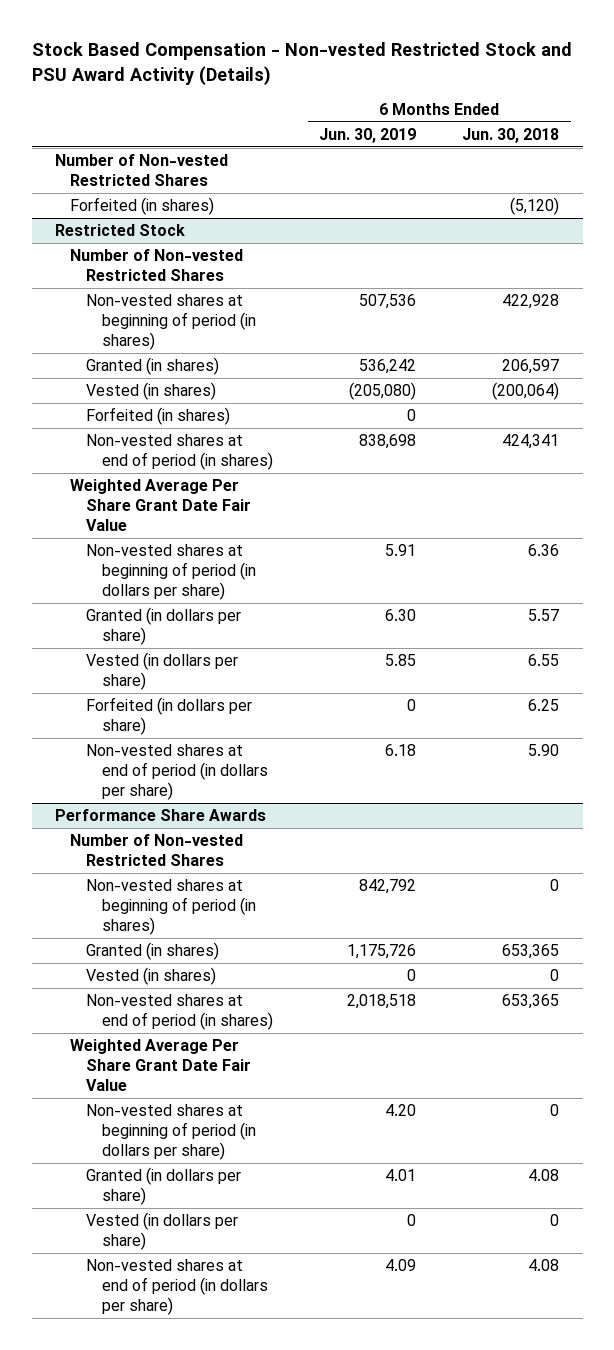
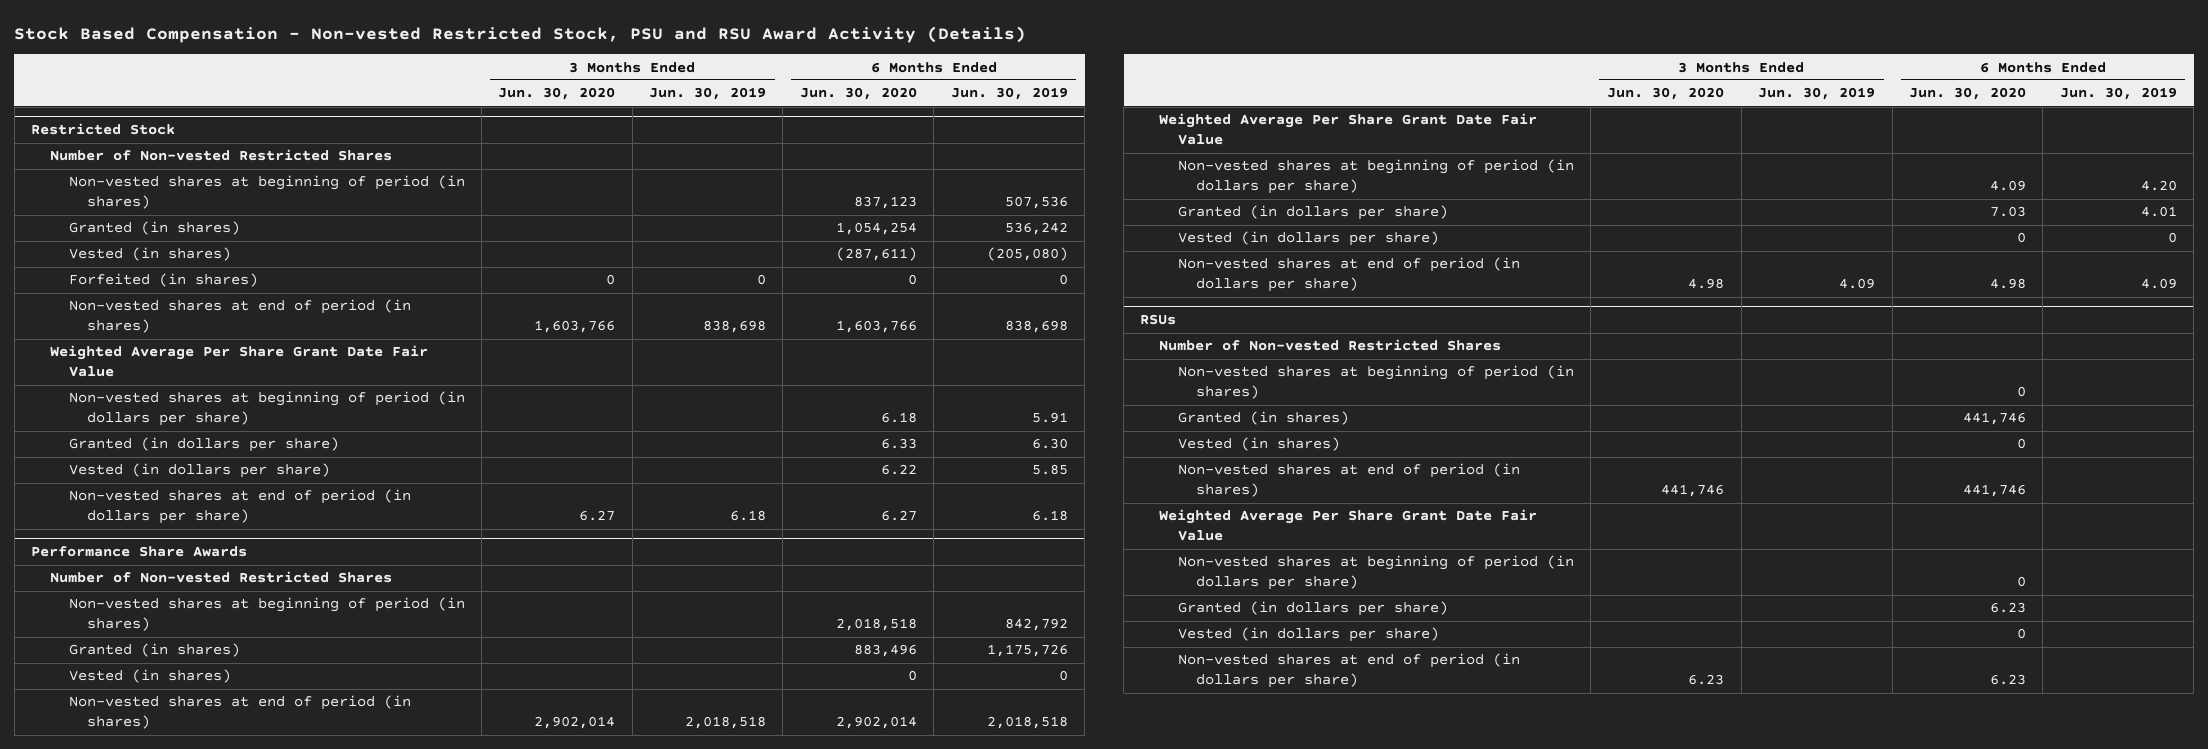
- Stock Based Compensation - Non-vested Restricted Stock and PSU Award Activity (Details)
+ Stock Based Compensation - Non-vested Restricted Stock, PSU and RSU Award Activity (Details)
- | 6 Months Ended Jun. 30, 2019 | 6 Months Ended Jun. 30, 2018
+ | 3 Months Ended Jun. 30, 2020 | 3 Months Ended Jun. 30, 2019 | 6 Months Ended Jun. 30, 2020 | 6 Months Ended Jun. 30, 2019
- Number of Non-vested Restricted Shares
- Forfeited (in shares) | | (5,120)
@ Restricted Stock
- Forfeited (in dollars per share) | 0 | 6.25
+ RSUs
+ Number of Non-vested Restricted Shares
+ Non-vested shares at beginning of period (in shares) | | | 0 |
+ Granted (in shares) | | | 441,746 |
+ Vested (in shares) | | | 0 |
+ Non-vested shares at end of period (in shares) | 441,746 | | 441,746 |
+ Weighted Average Per Share Grant Date Fair Value
+ Non-vested shares at beginning of period (in dollars per share) | | | 0 |
+ Granted (in dollars per share) | | | 6.23 |
+ Vested (in dollars per share) | | | 0 |
+ Non-vested shares at end of period (in dollars per share) | 6.23 | | 6.23 |

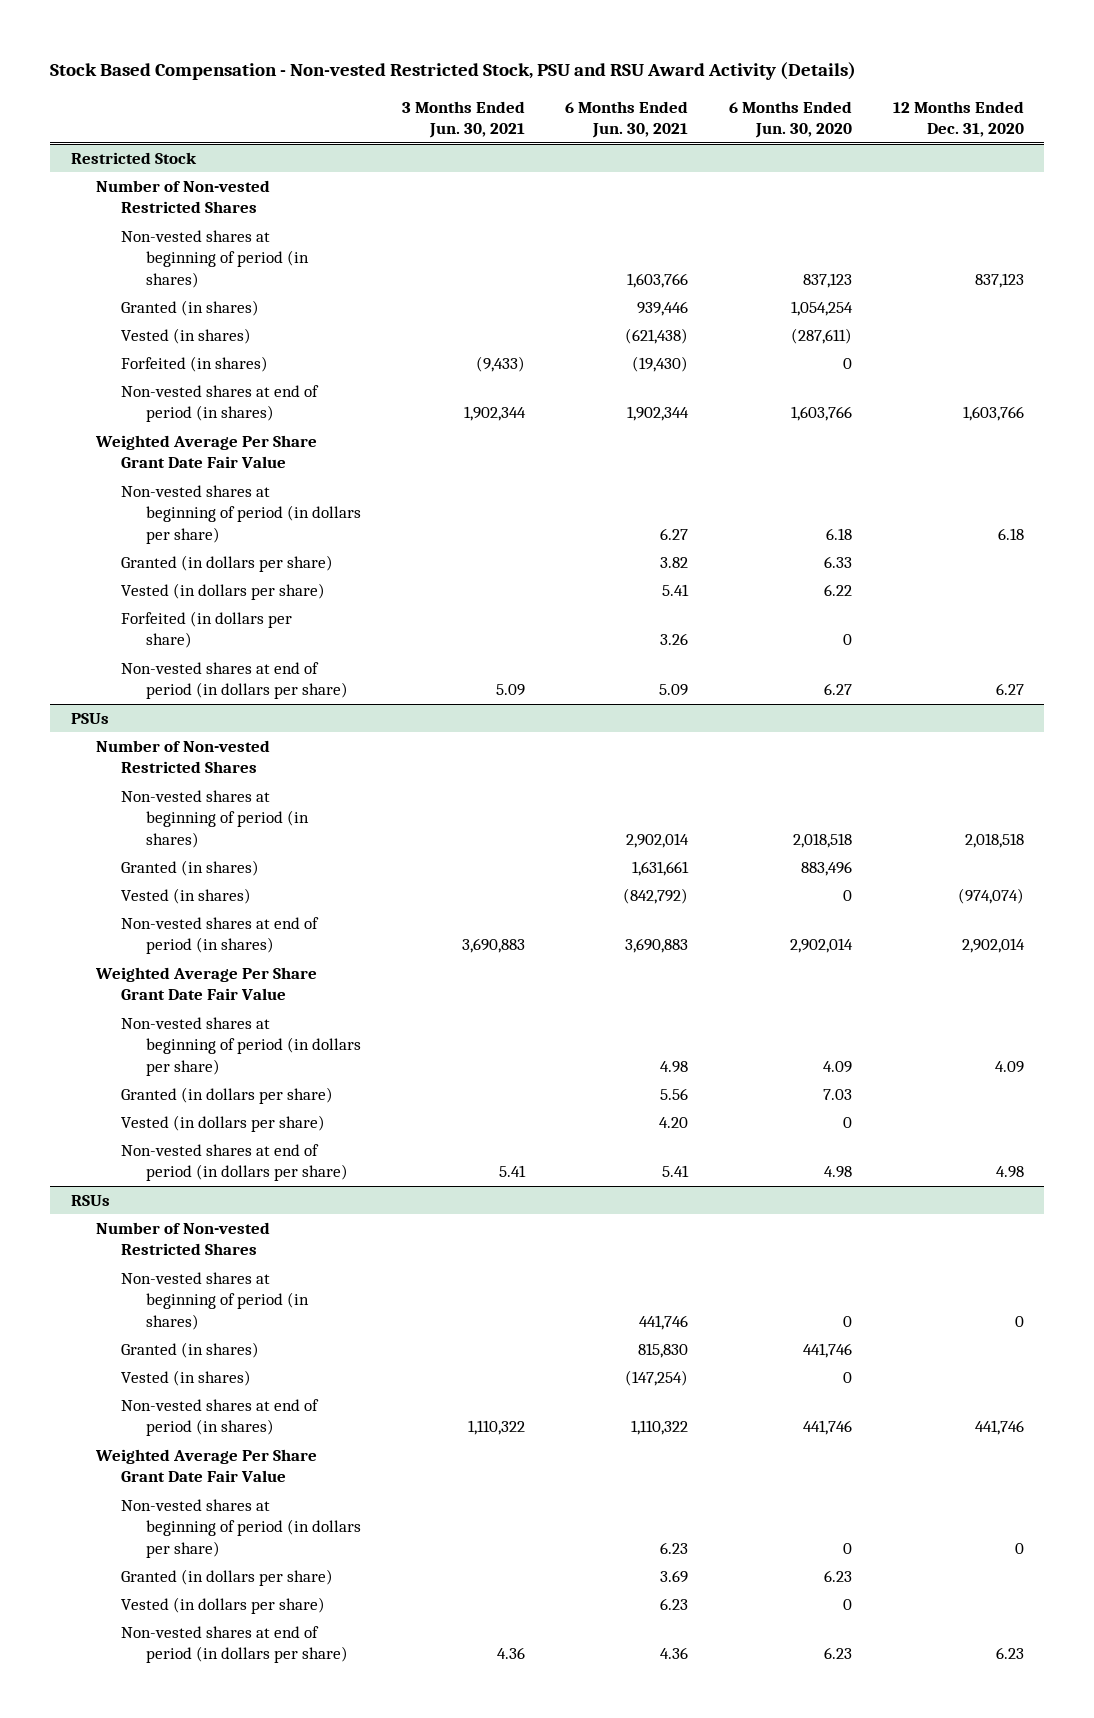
- | 3 Months Ended Jun. 30, 2020 | 3 Months Ended Jun. 30, 2019 | 6 Months Ended Jun. 30, 2020 | 6 Months Ended Jun. 30, 2019
+ | 3 Months Ended Jun. 30, 2021 | 6 Months Ended Jun. 30, 2021 | 6 Months Ended Jun. 30, 2020 | 12 Months Ended Dec. 31, 2020
@ Restricted Stock
+ Forfeited (in dollars per share) | | 3.26 | 0 |
- Performance Share Awards
+ PSUs

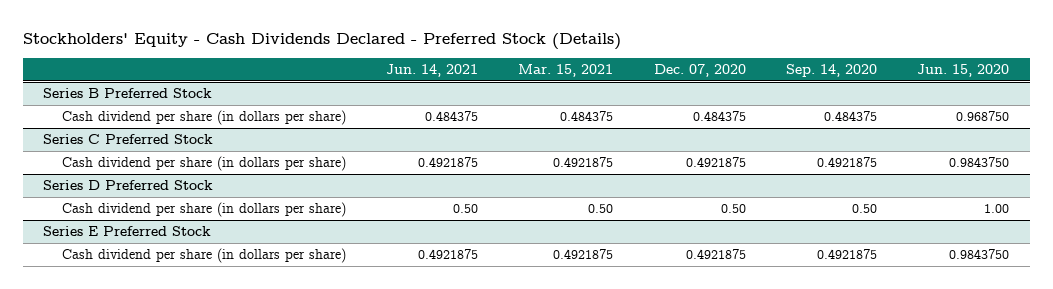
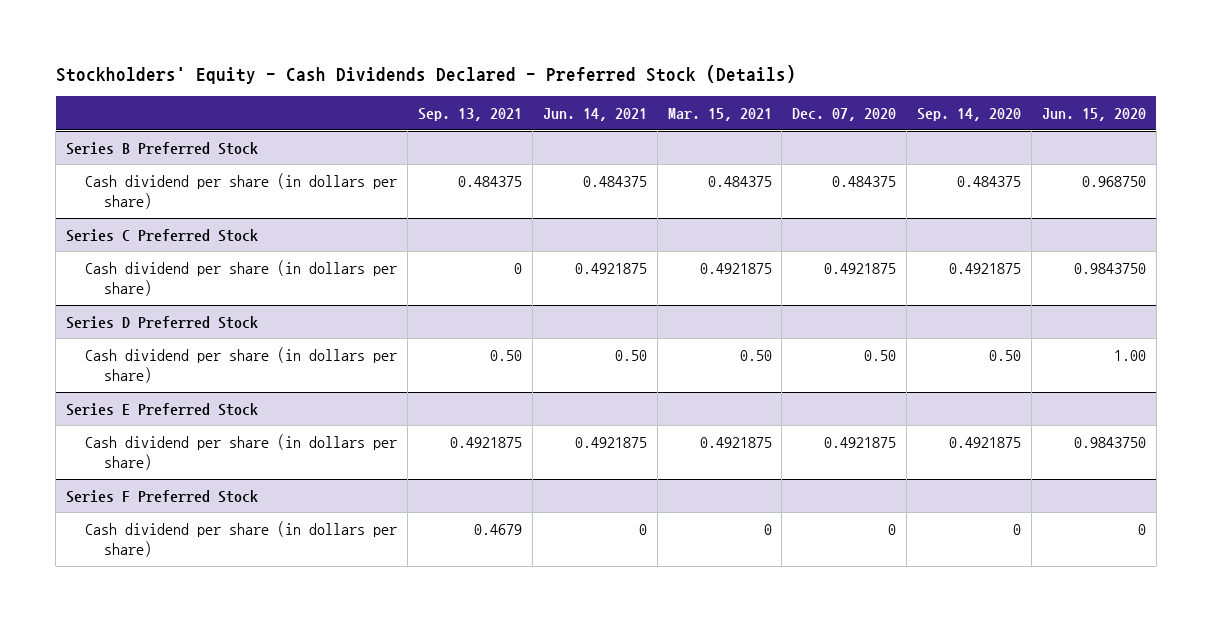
- | Jun. 14, 2021 | Mar. 15, 2021 | Dec. 07, 2020 | Sep. 14, 2020 | Jun. 15, 2020
+ | Sep. 13, 2021 | Jun. 14, 2021 | Mar. 15, 2021 | Dec. 07, 2020 | Sep. 14, 2020 | Jun. 15, 2020
+ Series F Preferred Stock
+ Cash dividend per share (in dollars per share) | 0.4679 | 0 | 0 | 0 | 0 | 0

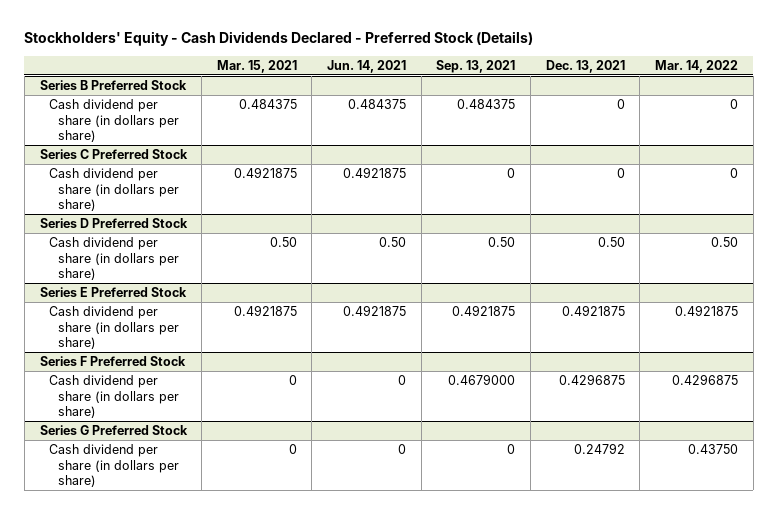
- | Sep. 13, 2021 | Jun. 14, 2021 | Mar. 15, 2021 | Dec. 07, 2020 | Sep. 14, 2020 | Jun. 15, 2020
+ | Mar. 15, 2021 | Jun. 14, 2021 | Sep. 13, 2021 | Dec. 13, 2021 | Mar. 14, 2022
@ Series F Preferred Stock
- Cash dividend per share (in dollars per share) | 0.4679 | 0 | 0 | 0 | 0 | 0
+ Cash dividend per share (in dollars per share) | 0 | 0 | 0.4679000 | 0.4296875 | 0.4296875
+ Series G Preferred Stock
+ Cash dividend per share (in dollars per share) | 0 | 0 | 0 | 0.24792 | 0.43750

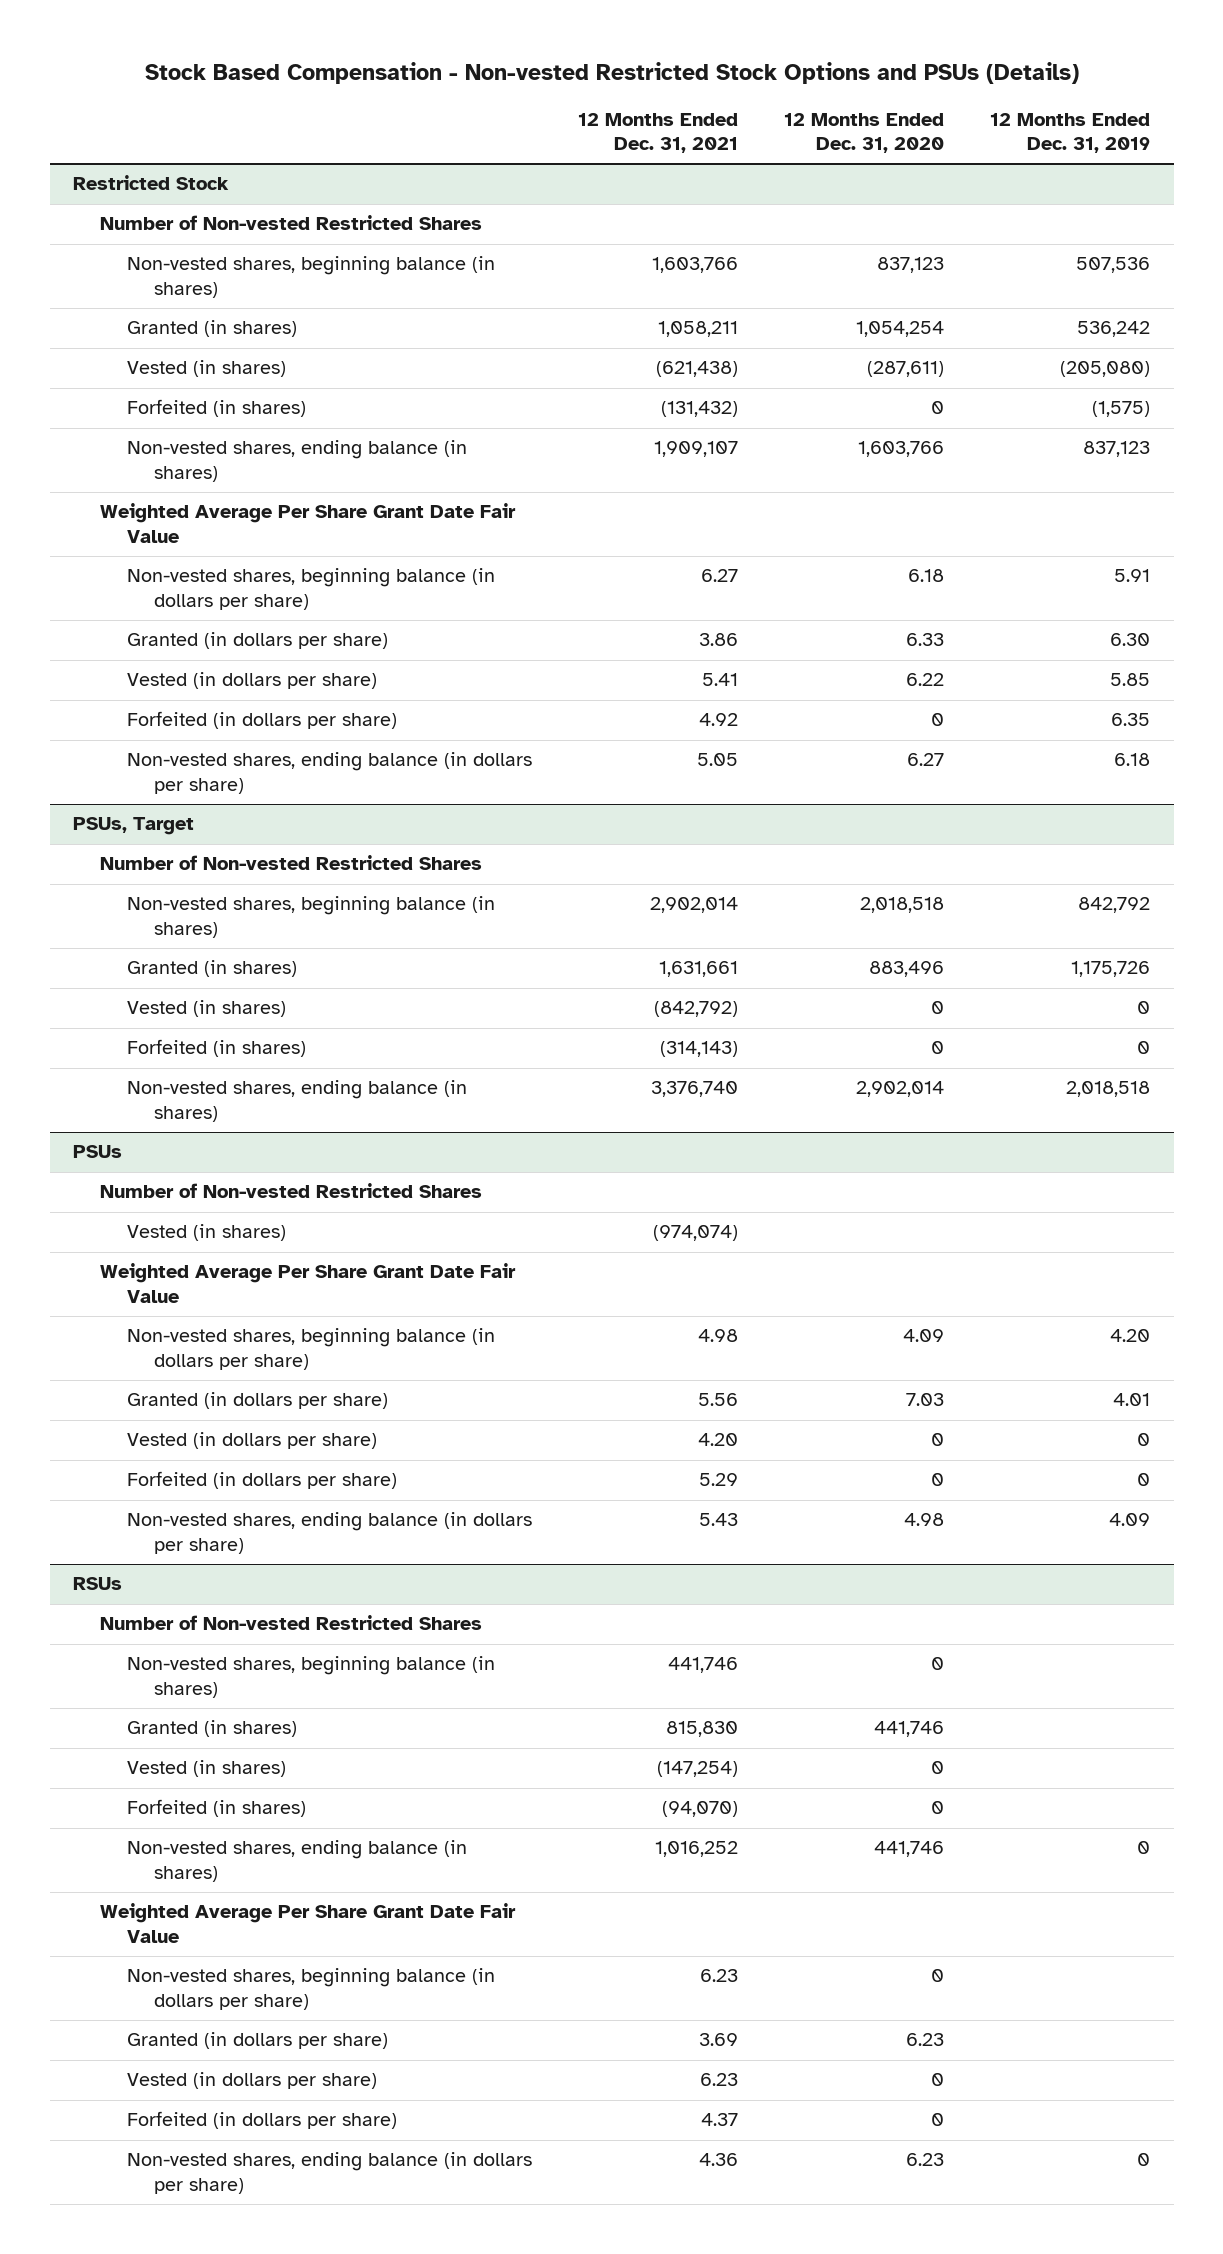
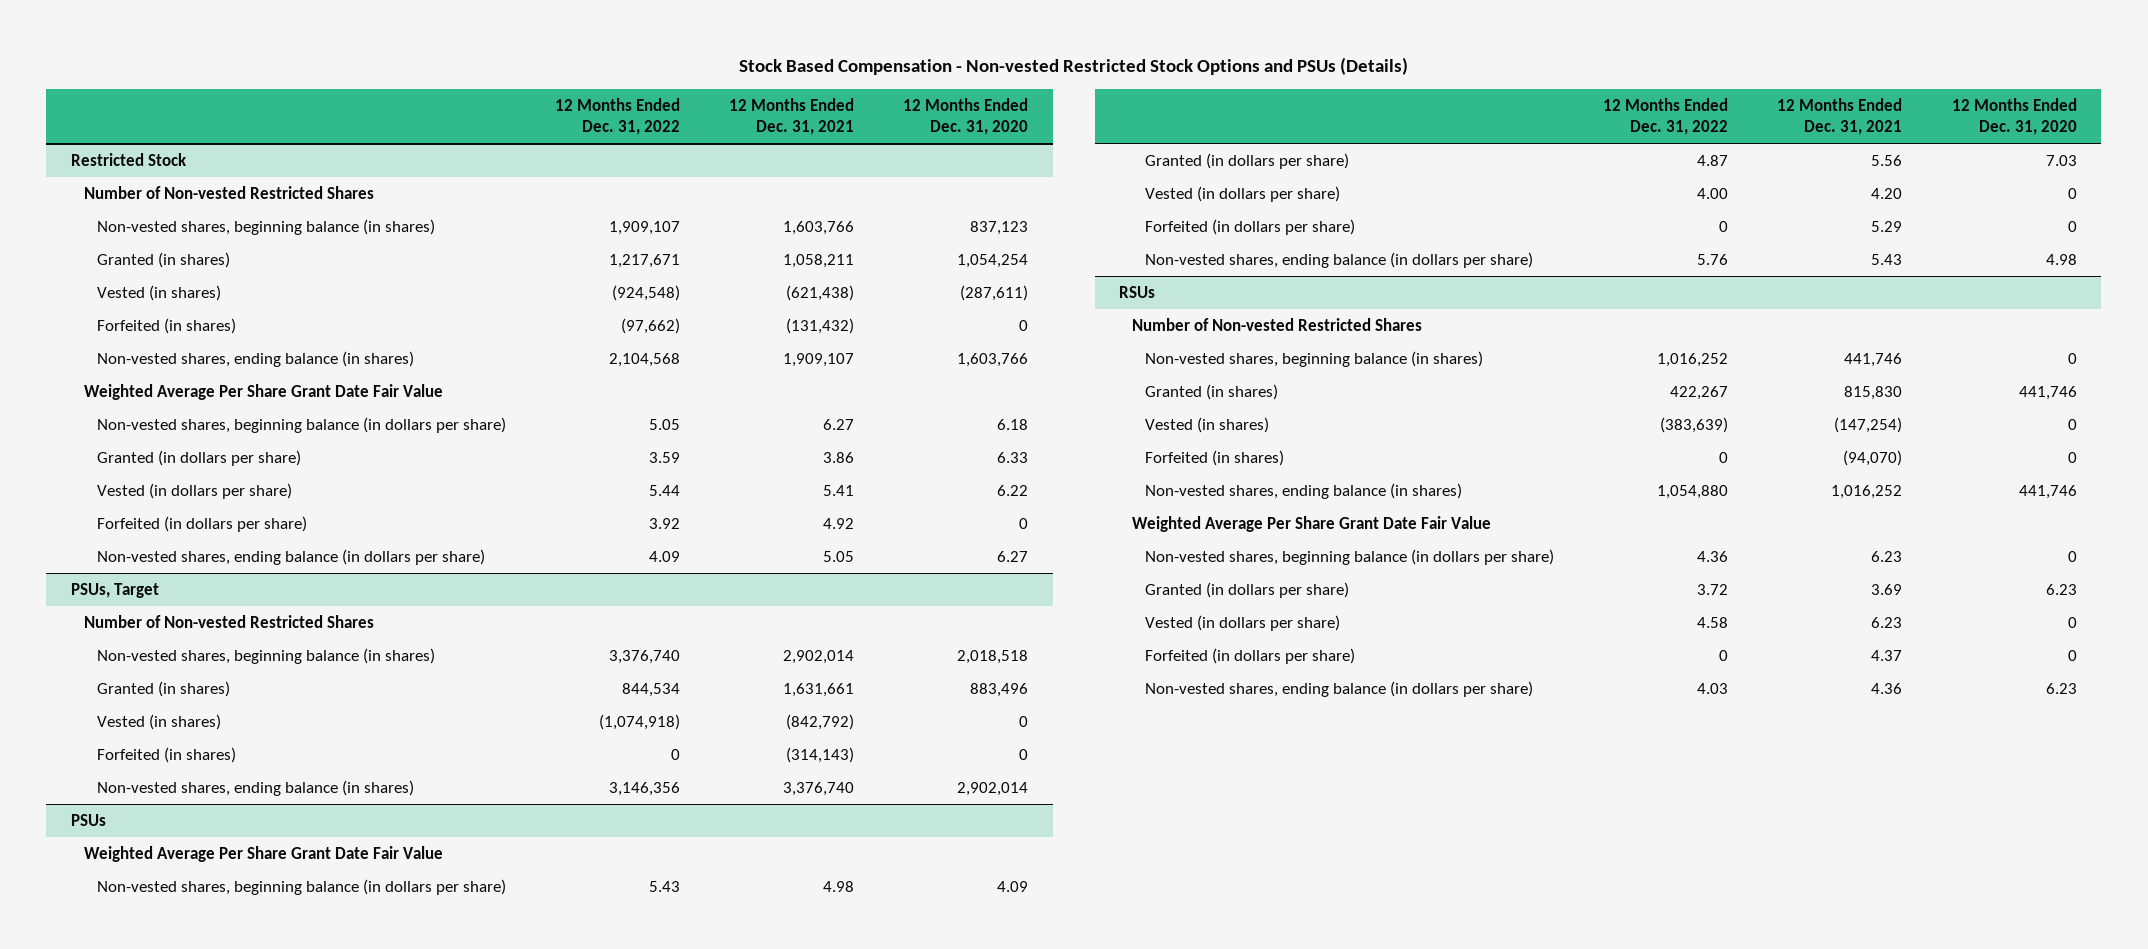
- | 12 Months Ended Dec. 31, 2021 | 12 Months Ended Dec. 31, 2020 | 12 Months Ended Dec. 31, 2019
+ | 12 Months Ended Dec. 31, 2022 | 12 Months Ended Dec. 31, 2021 | 12 Months Ended Dec. 31, 2020
@ PSUs
- Number of Non-vested Restricted Shares
- Vested (in shares) | (974,074) | |

